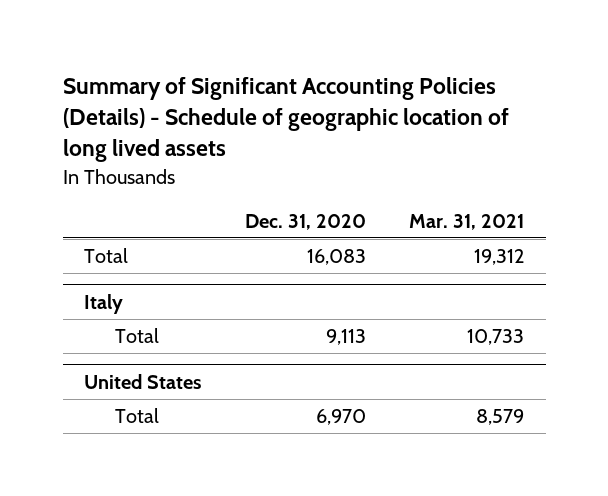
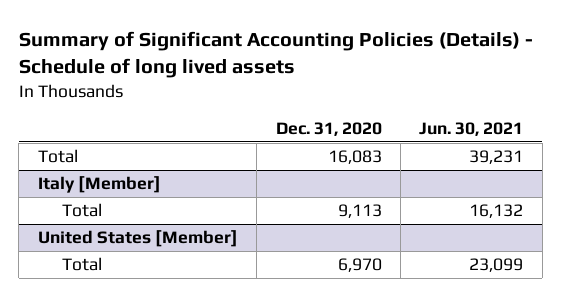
- Summary of Significant Accounting Policies (Details) - Schedule of geographic location of long lived assets
+ Summary of Significant Accounting Policies (Details) - Schedule of long lived assets
- | Dec. 31, 2020 | Mar. 31, 2021
+ | Dec. 31, 2020 | Jun. 30, 2021
- Italy
+ Italy [Member]
- United States
+ United States [Member]

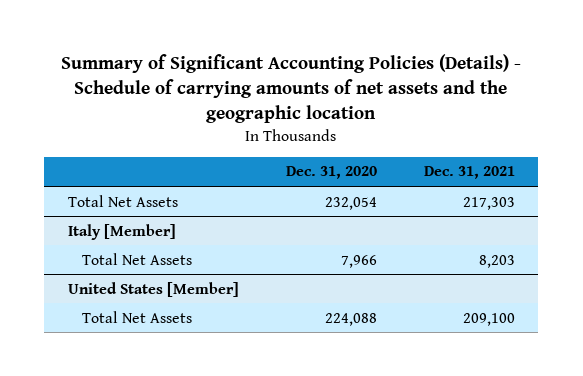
- Summary of Significant Accounting Policies (Details) - Schedule of long lived assets
+ Summary of Significant Accounting Policies (Details) - Schedule of carrying amounts of net assets and the geographic location
- | Dec. 31, 2020 | Jun. 30, 2021
+ | Dec. 31, 2020 | Dec. 31, 2021
- Total | 16,083 | 39,231
+ Total Net Assets | 232,054 | 217,303
@ Italy [Member]
- Total | 9,113 | 16,132
+ Total Net Assets | 7,966 | 8,203
@ United States [Member]
- Total | 6,970 | 23,099
+ Total Net Assets | 224,088 | 209,100

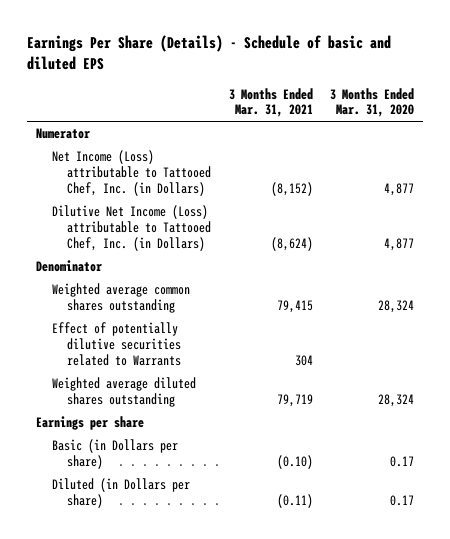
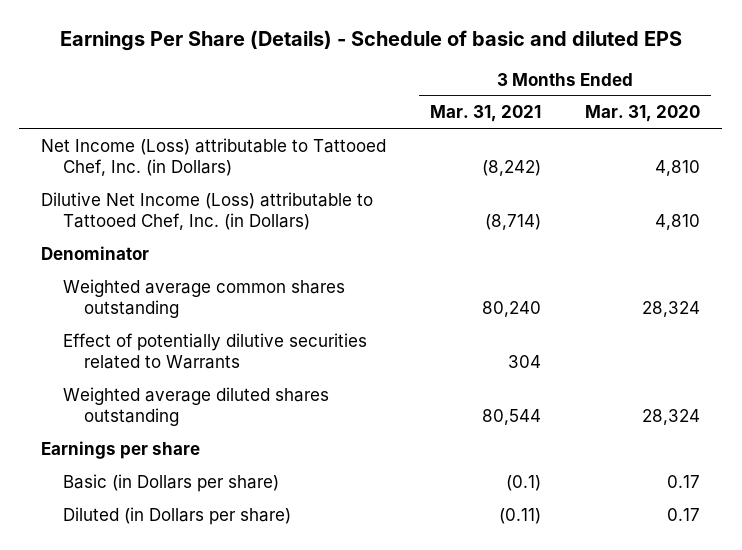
- Numerator
- Net Income (Loss) attributable to Tattooed Chef, Inc. (in Dollars) | (8,152) | 4,877
- Dilutive Net Income (Loss) attributable to Tattooed Chef, Inc. (in Dollars) | (8,624) | 4,877
+ Net Income (Loss) attributable to Tattooed Chef, Inc. (in Dollars) | (8,242) | 4,810
+ Dilutive Net Income (Loss) attributable to Tattooed Chef, Inc. (in Dollars) | (8,714) | 4,810
- Weighted average common shares outstanding | 79,415 | 28,324
+ Weighted average common shares outstanding | 80,240 | 28,324
- Weighted average diluted shares outstanding | 79,719 | 28,324
+ Weighted average diluted shares outstanding | 80,544 | 28,324
- Basic (in Dollars per share) | (0.10) | 0.17
+ Basic (in Dollars per share) | (0.1) | 0.17

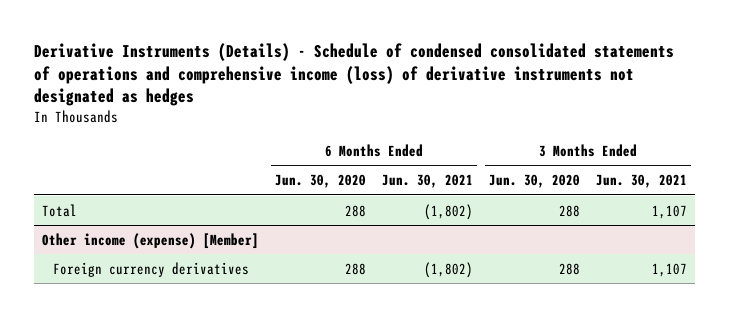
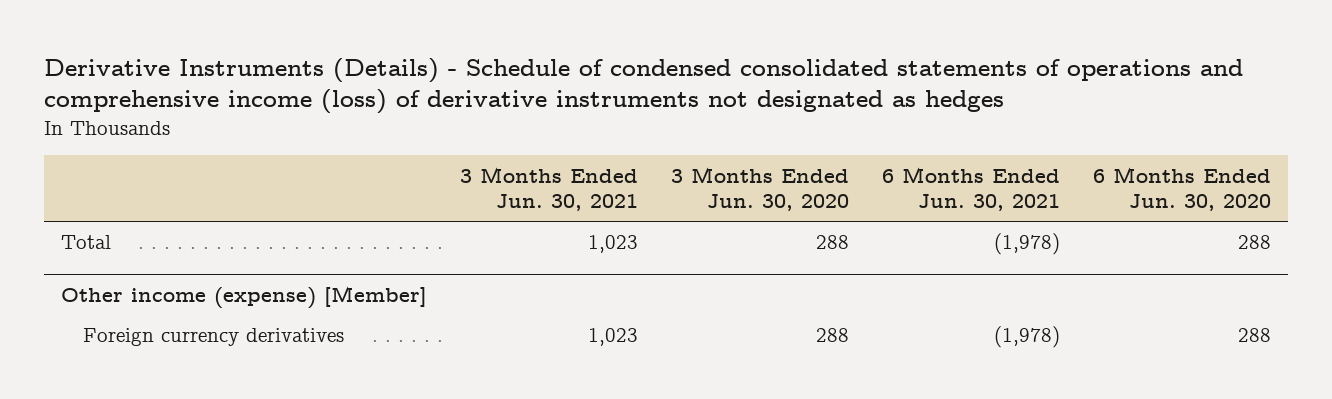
- | 6 Months Ended Jun. 30, 2020 | 6 Months Ended Jun. 30, 2021 | 3 Months Ended Jun. 30, 2020 | 3 Months Ended Jun. 30, 2021
+ | 3 Months Ended Jun. 30, 2021 | 3 Months Ended Jun. 30, 2020 | 6 Months Ended Jun. 30, 2021 | 6 Months Ended Jun. 30, 2020
- Total | 288 | (1,802) | 288 | 1,107
+ Total | 1,023 | 288 | (1,978) | 288
@ Other income (expense) [Member]
- Foreign currency derivatives | 288 | (1,802) | 288 | 1,107
+ Foreign currency derivatives | 1,023 | 288 | (1,978) | 288

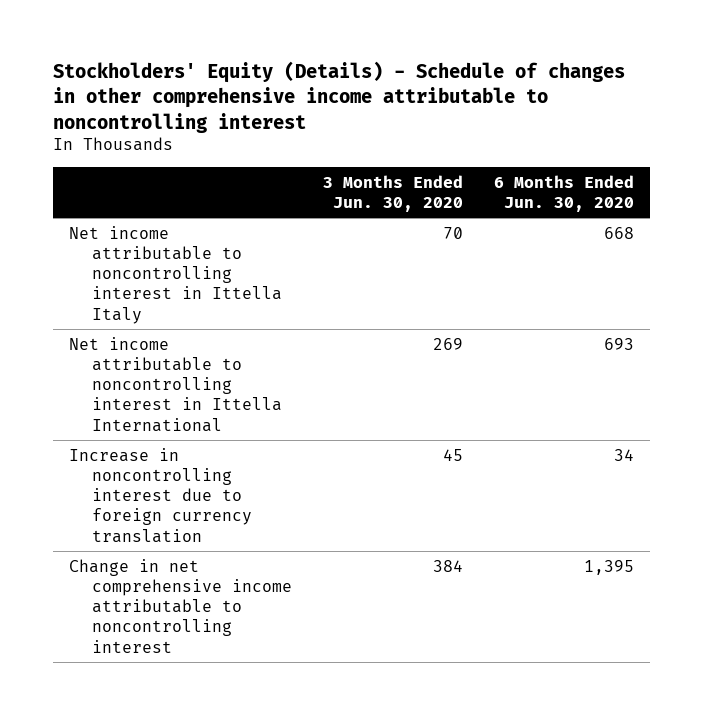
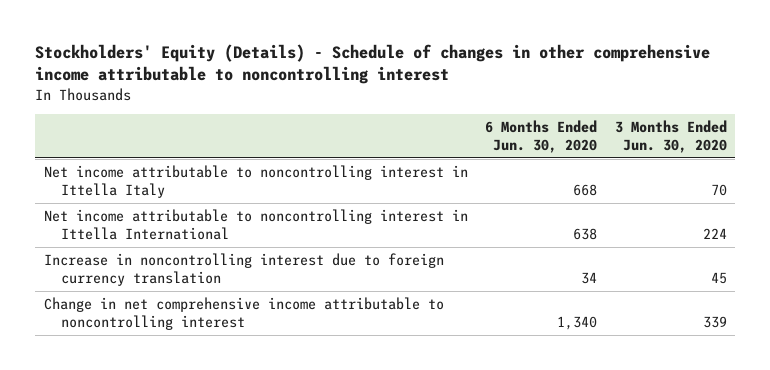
- | 3 Months Ended Jun. 30, 2020 | 6 Months Ended Jun. 30, 2020
+ | 6 Months Ended Jun. 30, 2020 | 3 Months Ended Jun. 30, 2020
- Net income attributable to noncontrolling interest in Ittella International | 269 | 693
+ Net income attributable to noncontrolling interest in Ittella International | 638 | 224
- Change in net comprehensive income attributable to noncontrolling interest | 384 | 1,395
+ Change in net comprehensive income attributable to noncontrolling interest | 1,340 | 339

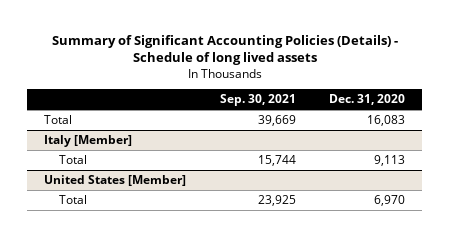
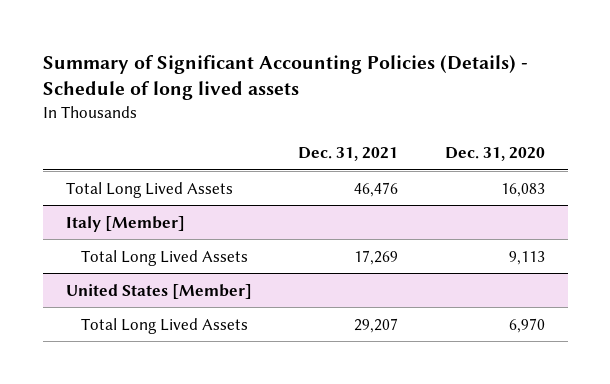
- | Sep. 30, 2021 | Dec. 31, 2020
+ | Dec. 31, 2021 | Dec. 31, 2020
- Total | 39,669 | 16,083
+ Total Long Lived Assets | 46,476 | 16,083
@ Italy [Member]
- Total | 15,744 | 9,113
+ Total Long Lived Assets | 17,269 | 9,113
@ United States [Member]
- Total | 23,925 | 6,970
+ Total Long Lived Assets | 29,207 | 6,970

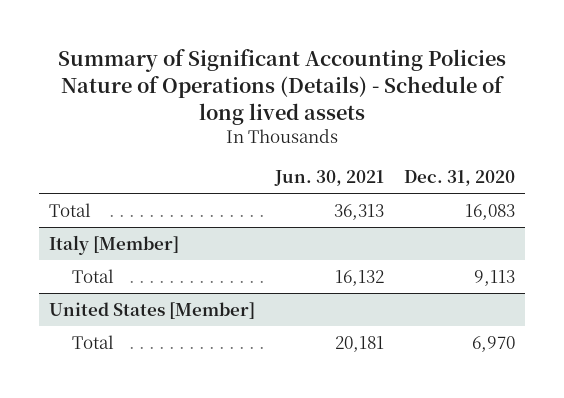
- Summary of Significant Accounting Policies (Details) - Schedule of long lived assets
+ Summary of Significant Accounting Policies Nature of Operations (Details) - Schedule of long lived assets
- | Dec. 31, 2021 | Dec. 31, 2020
+ | Jun. 30, 2021 | Dec. 31, 2020
- Total Long Lived Assets | 46,476 | 16,083
+ Total | 36,313 | 16,083
@ Italy [Member]
- Total Long Lived Assets | 17,269 | 9,113
+ Total | 16,132 | 9,113
@ United States [Member]
- Total Long Lived Assets | 29,207 | 6,970
+ Total | 20,181 | 6,970

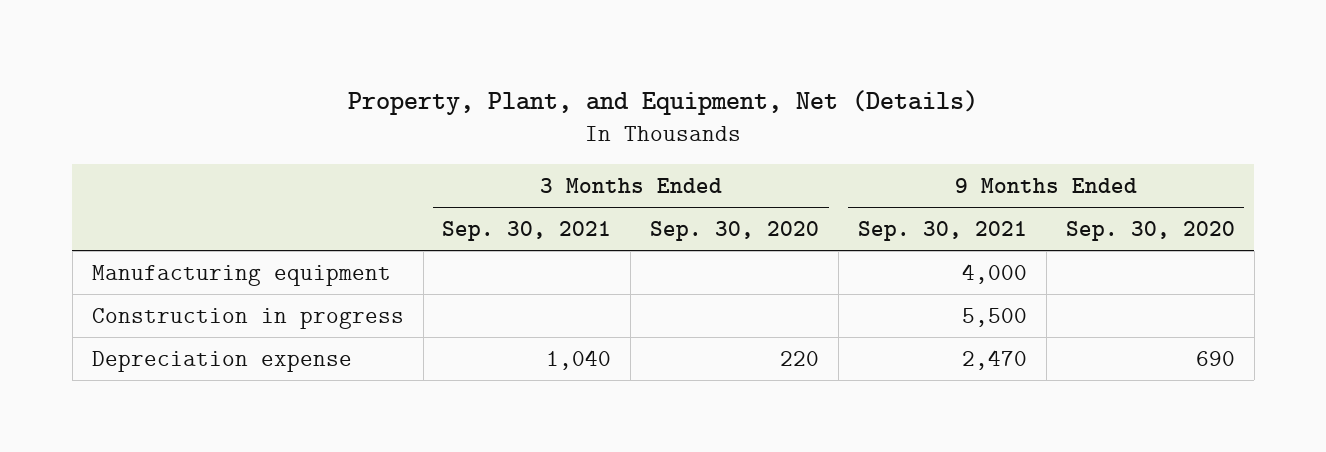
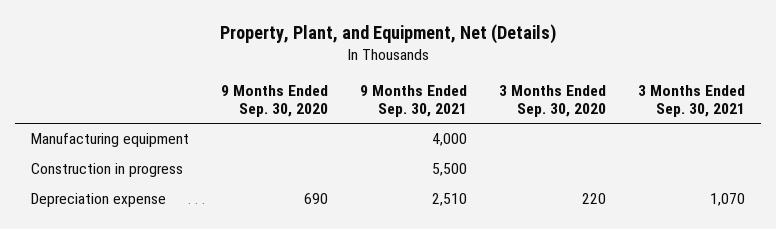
- | 3 Months Ended Sep. 30, 2021 | 3 Months Ended Sep. 30, 2020 | 9 Months Ended Sep. 30, 2021 | 9 Months Ended Sep. 30, 2020
+ | 9 Months Ended Sep. 30, 2020 | 9 Months Ended Sep. 30, 2021 | 3 Months Ended Sep. 30, 2020 | 3 Months Ended Sep. 30, 2021
- Depreciation expense | 1,040 | 220 | 2,470 | 690
+ Depreciation expense | 690 | 2,510 | 220 | 1,070

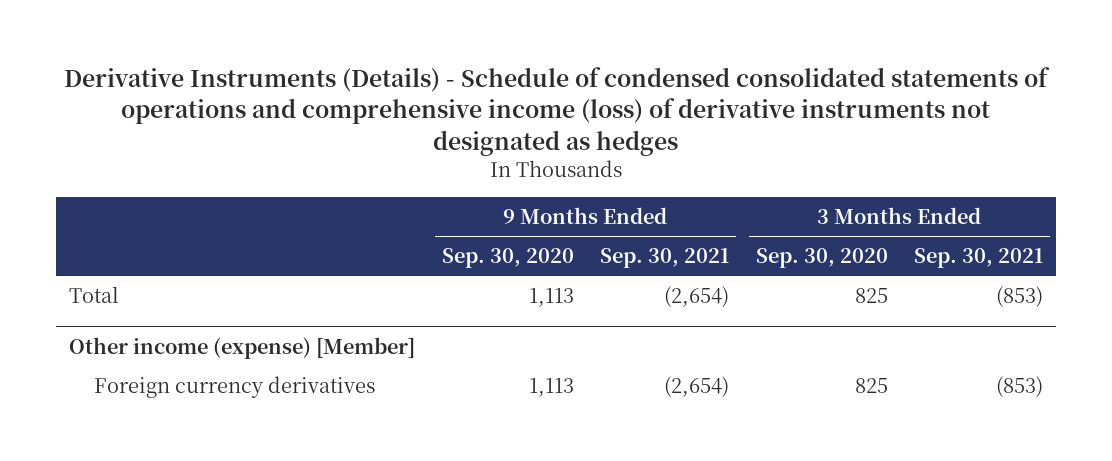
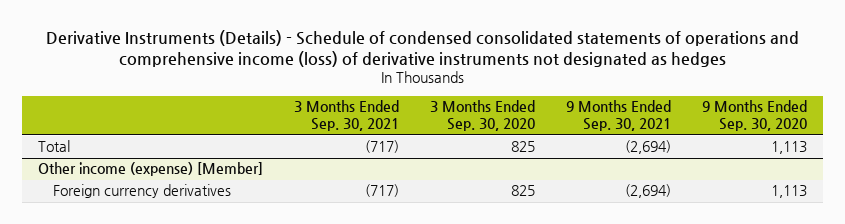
- | 9 Months Ended Sep. 30, 2020 | 9 Months Ended Sep. 30, 2021 | 3 Months Ended Sep. 30, 2020 | 3 Months Ended Sep. 30, 2021
+ | 3 Months Ended Sep. 30, 2021 | 3 Months Ended Sep. 30, 2020 | 9 Months Ended Sep. 30, 2021 | 9 Months Ended Sep. 30, 2020
- Total | 1,113 | (2,654) | 825 | (853)
+ Total | (717) | 825 | (2,694) | 1,113
@ Other income (expense) [Member]
- Foreign currency derivatives | 1,113 | (2,654) | 825 | (853)
+ Foreign currency derivatives | (717) | 825 | (2,694) | 1,113

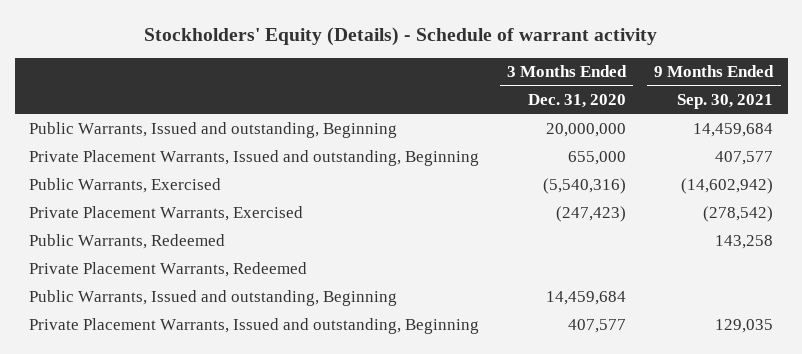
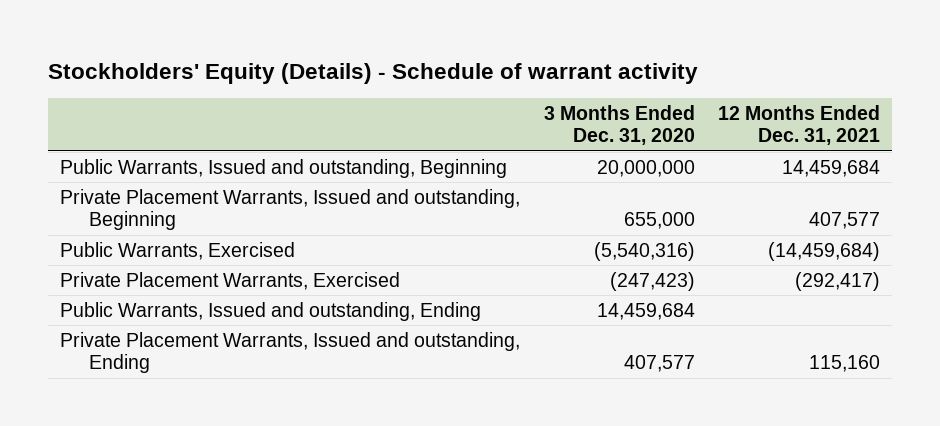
- | 3 Months Ended Dec. 31, 2020 | 9 Months Ended Sep. 30, 2021
+ | 3 Months Ended Dec. 31, 2020 | 12 Months Ended Dec. 31, 2021
- Public Warrants, Redeemed | | 143,258
- Private Placement Warrants, Redeemed
- Public Warrants, Issued and outstanding, Beginning | 14,459,684 |
- Private Placement Warrants, Issued and outstanding, Beginning | 407,577 | 129,035
+ Public Warrants, Issued and outstanding, Ending | 14,459,684 |
+ Private Placement Warrants, Issued and outstanding, Ending | 407,577 | 115,160

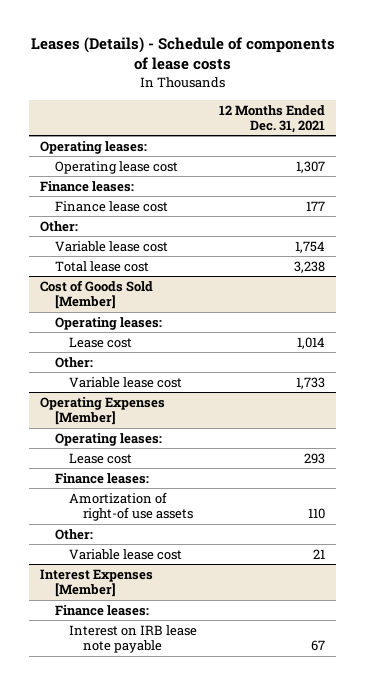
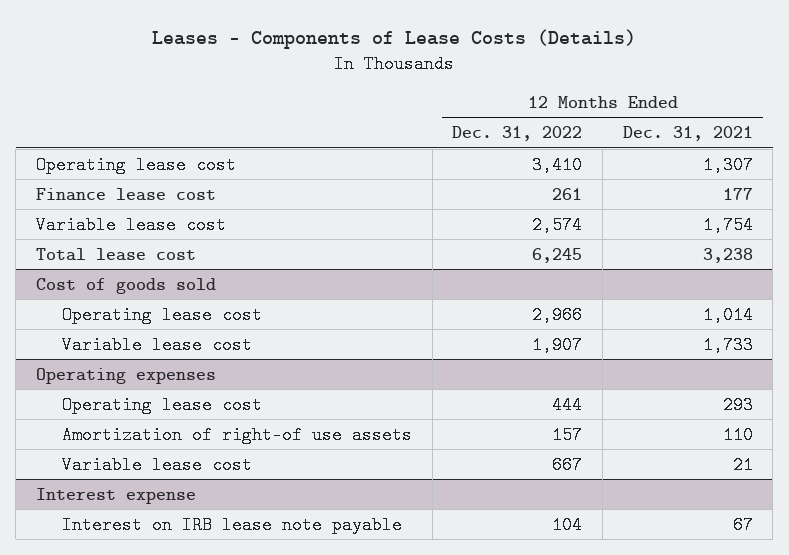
- Leases (Details) - Schedule of components of lease costs
+ Leases - Components of Lease Costs (Details)
- | 12 Months Ended Dec. 31, 2021
+ | 12 Months Ended Dec. 31, 2022 | 12 Months Ended Dec. 31, 2021
- Operating leases:
- Finance leases:
- Other:
- Cost of Goods Sold [Member]
- Operating leases:
- Lease cost | 1,014
- Other:
+ Cost of goods sold
+ Operating lease cost | 2,966 | 1,014
- Operating Expenses [Member]
- Operating leases:
- Lease cost | 293
- Finance leases:
+ Operating expenses
+ Operating lease cost | 444 | 293
- Other:
- Interest Expenses [Member]
- Finance leases:
+ Interest expense

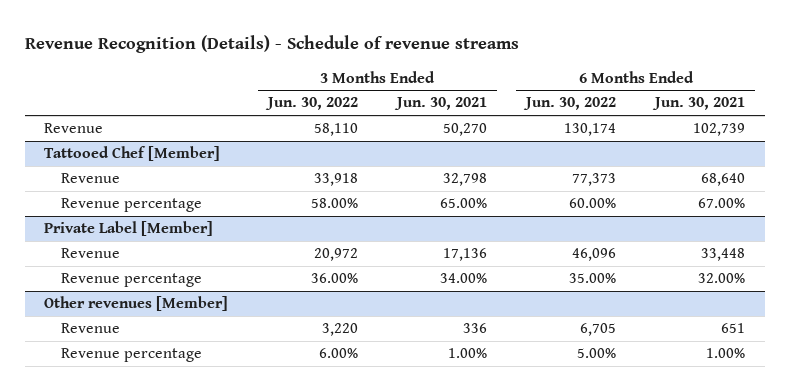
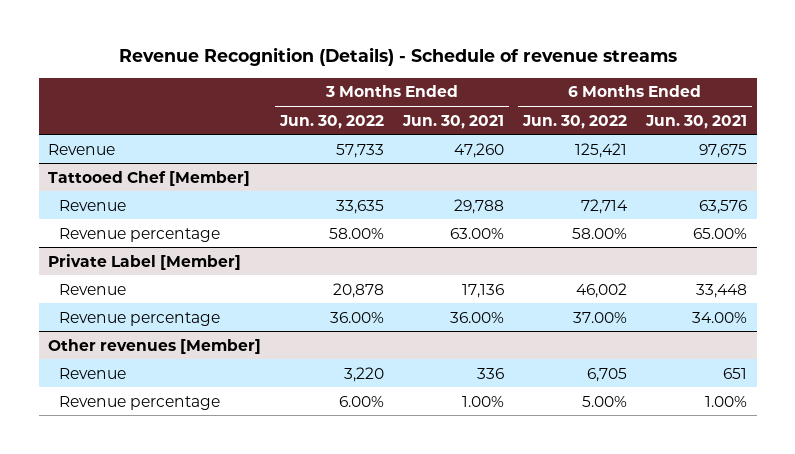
- Revenue | 58,110 | 50,270 | 130,174 | 102,739
+ Revenue | 57,733 | 47,260 | 125,421 | 97,675
@ Tattooed Chef [Member]
- Revenue | 33,918 | 32,798 | 77,373 | 68,640
- Revenue percentage | 58.00% | 65.00% | 60.00% | 67.00%
+ Revenue | 33,635 | 29,788 | 72,714 | 63,576
+ Revenue percentage | 58.00% | 63.00% | 58.00% | 65.00%
@ Private Label [Member]
- Revenue | 20,972 | 17,136 | 46,096 | 33,448
- Revenue percentage | 36.00% | 34.00% | 35.00% | 32.00%
+ Revenue | 20,878 | 17,136 | 46,002 | 33,448
+ Revenue percentage | 36.00% | 36.00% | 37.00% | 34.00%

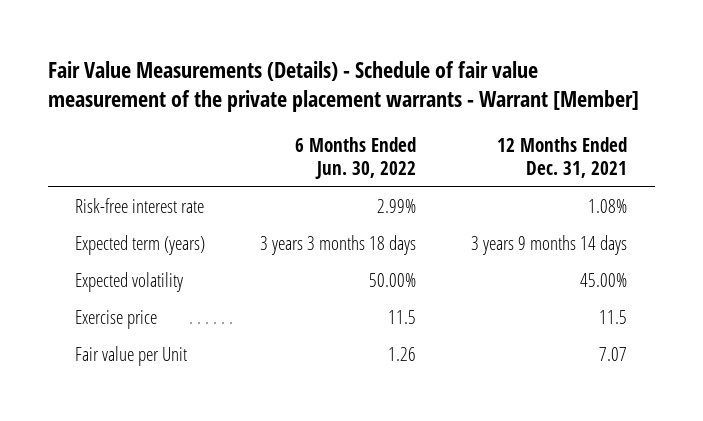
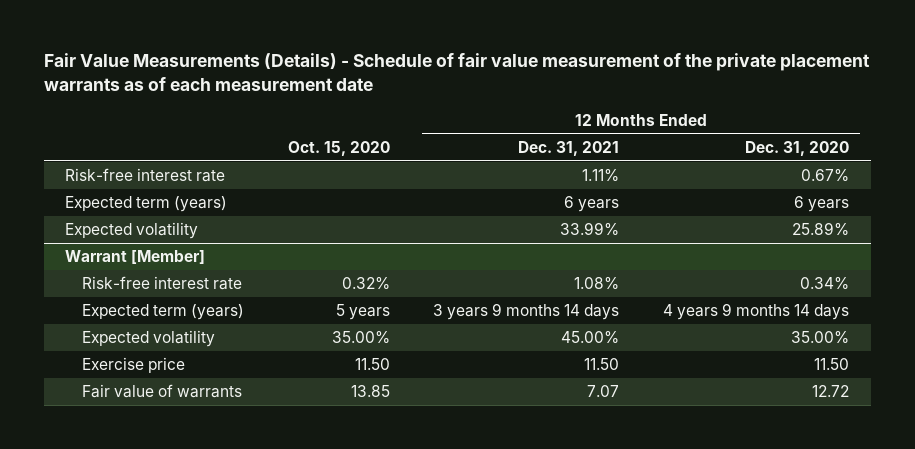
- Fair Value Measurements (Details) - Schedule of fair value measurement of the private placement warrants - Warrant [Member]
+ Fair Value Measurements (Details) - Schedule of fair value measurement of the private placement warrants as of each measurement date
- | 6 Months Ended Jun. 30, 2022 | 12 Months Ended Dec. 31, 2021
+ | Oct. 15, 2020 | 12 Months Ended Dec. 31, 2021 | 12 Months Ended Dec. 31, 2020
+ Risk-free interest rate | | 1.11% | 0.67%
+ Expected term (years) | | 6 years | 6 years
+ Expected volatility | | 33.99% | 25.89%
+ Warrant [Member]
- Exercise price | 11.5 | 11.5
- Fair value per Unit | 1.26 | 7.07
+ Exercise price | 11.50 | 11.50 | 11.50
+ Fair value of warrants | 13.85 | 7.07 | 12.72

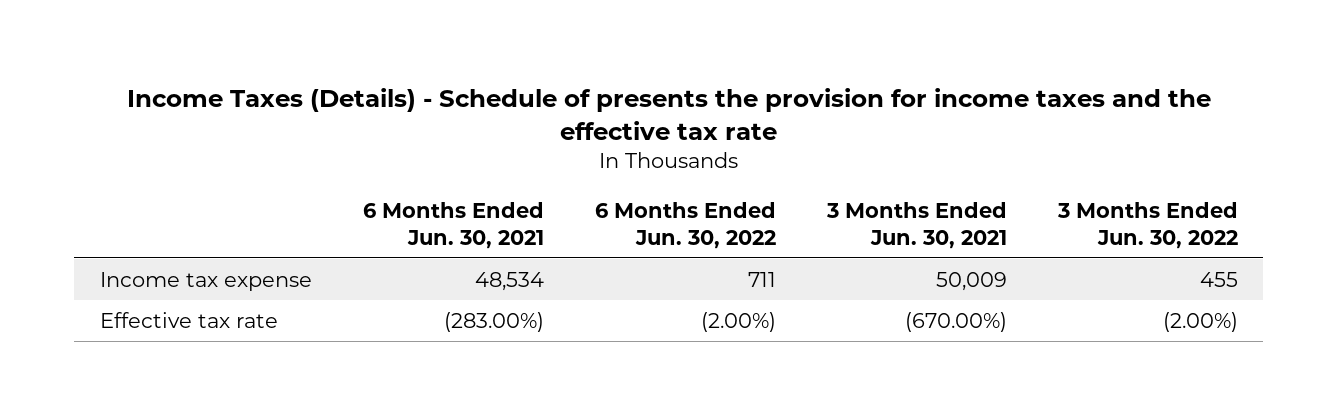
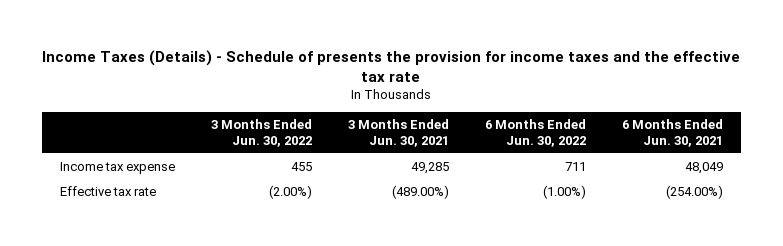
- | 6 Months Ended Jun. 30, 2021 | 6 Months Ended Jun. 30, 2022 | 3 Months Ended Jun. 30, 2021 | 3 Months Ended Jun. 30, 2022
+ | 3 Months Ended Jun. 30, 2022 | 3 Months Ended Jun. 30, 2021 | 6 Months Ended Jun. 30, 2022 | 6 Months Ended Jun. 30, 2021
- Income tax expense | 48,534 | 711 | 50,009 | 455
- Effective tax rate | (283.00%) | (2.00%) | (670.00%) | (2.00%)
+ Income tax expense | 455 | 49,285 | 711 | 48,049
+ Effective tax rate | (2.00%) | (489.00%) | (1.00%) | (254.00%)

